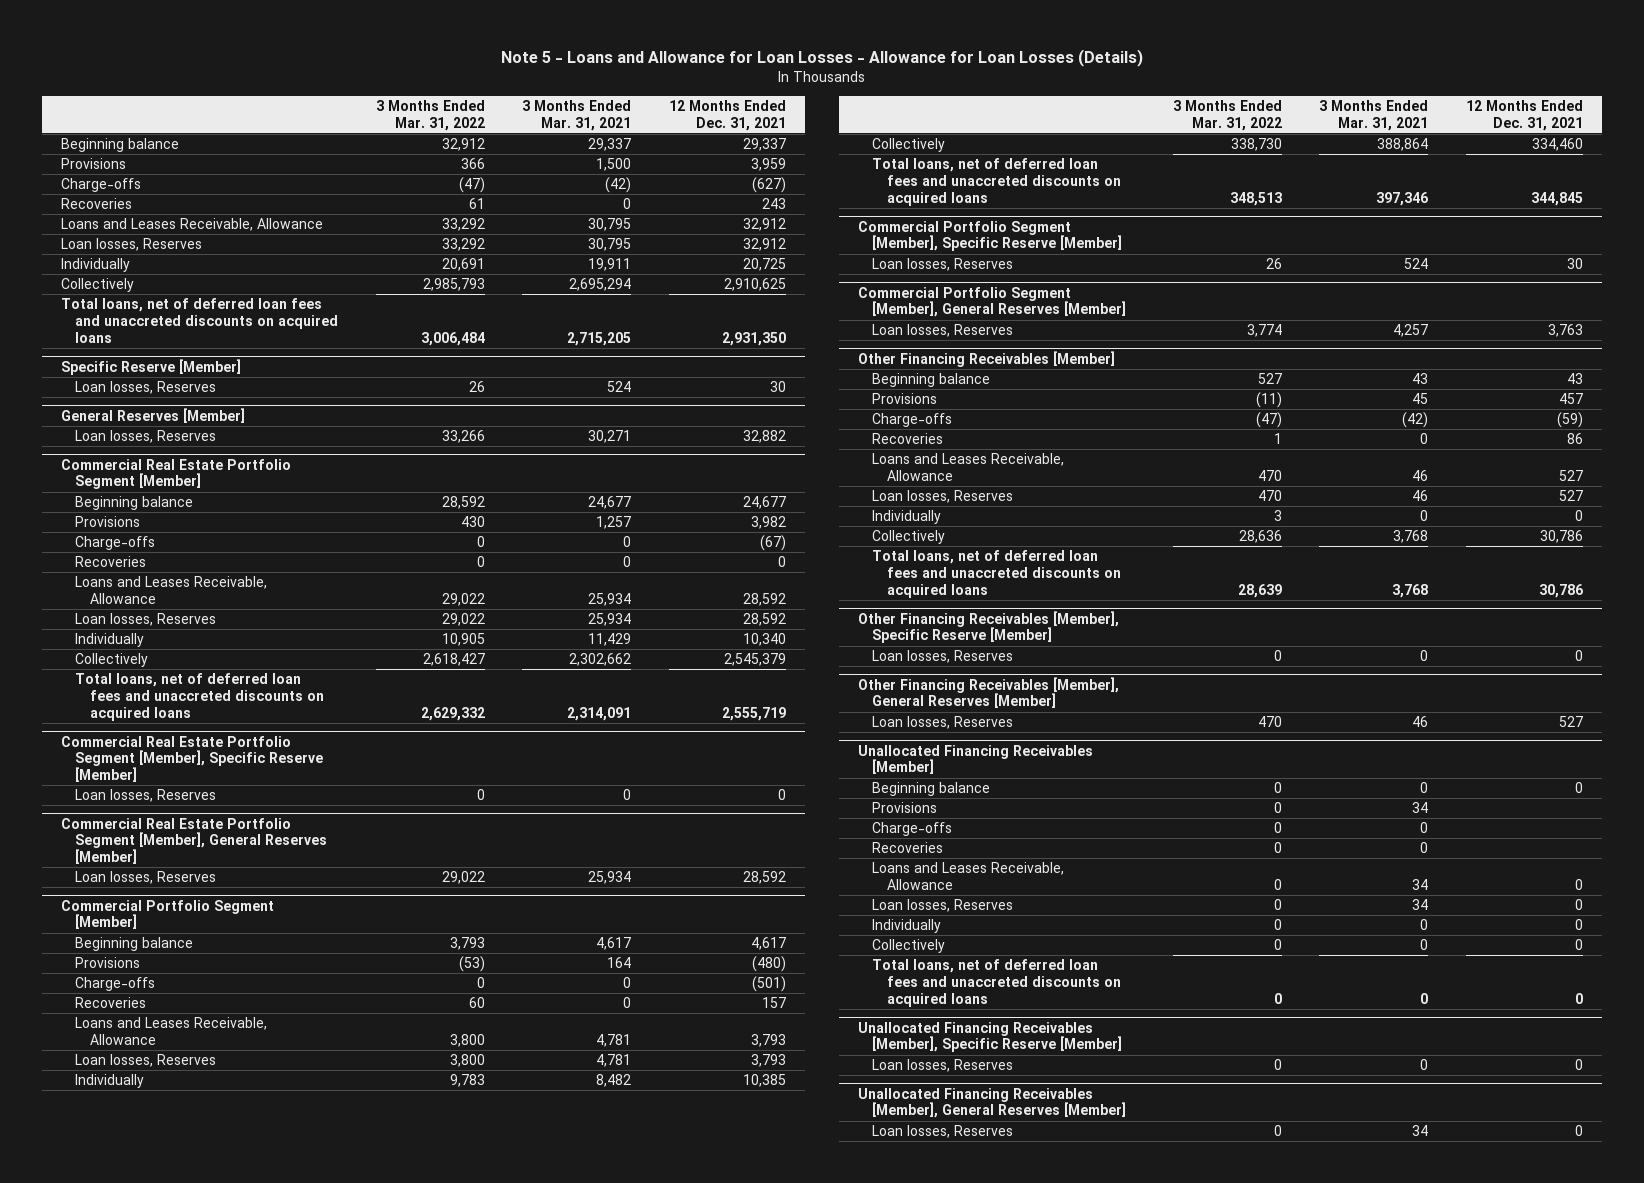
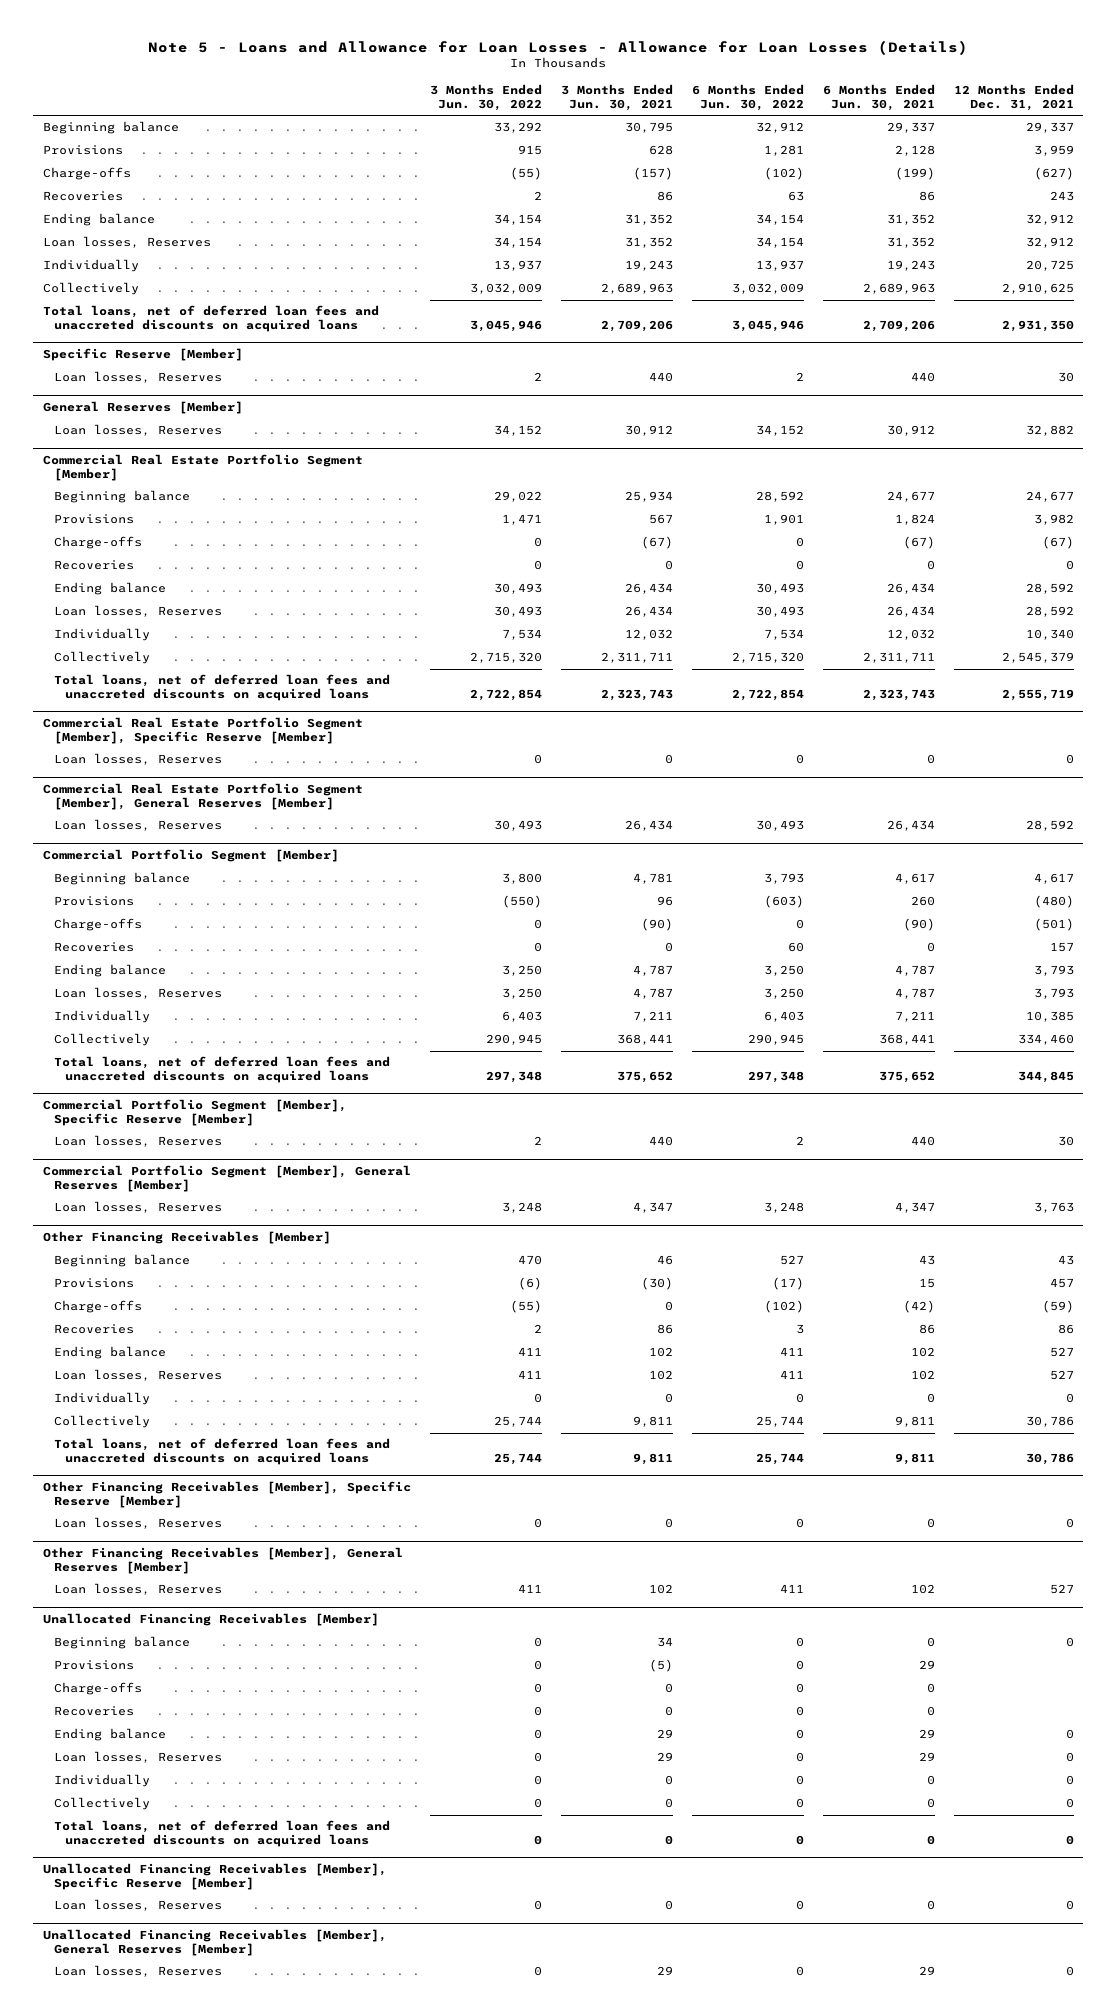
- | 3 Months Ended Mar. 31, 2022 | 3 Months Ended Mar. 31, 2021 | 12 Months Ended Dec. 31, 2021
+ | 3 Months Ended Jun. 30, 2022 | 3 Months Ended Jun. 30, 2021 | 6 Months Ended Jun. 30, 2022 | 6 Months Ended Jun. 30, 2021 | 12 Months Ended Dec. 31, 2021
- Loans and Leases Receivable, Allowance | 33,292 | 30,795 | 32,912
+ Ending balance | 34,154 | 31,352 | 34,154 | 31,352 | 32,912
@ Commercial Real Estate Portfolio Segment [Member]
- Loans and Leases Receivable, Allowance | 29,022 | 25,934 | 28,592
+ Ending balance | 30,493 | 26,434 | 30,493 | 26,434 | 28,592
@ Commercial Portfolio Segment [Member]
- Loans and Leases Receivable, Allowance | 3,800 | 4,781 | 3,793
+ Ending balance | 3,250 | 4,787 | 3,250 | 4,787 | 3,793
@ Other Financing Receivables [Member]
- Loans and Leases Receivable, Allowance | 470 | 46 | 527
+ Ending balance | 411 | 102 | 411 | 102 | 527
@ Unallocated Financing Receivables [Member]
- Loans and Leases Receivable, Allowance | 0 | 34 | 0
+ Ending balance | 0 | 29 | 0 | 29 | 0

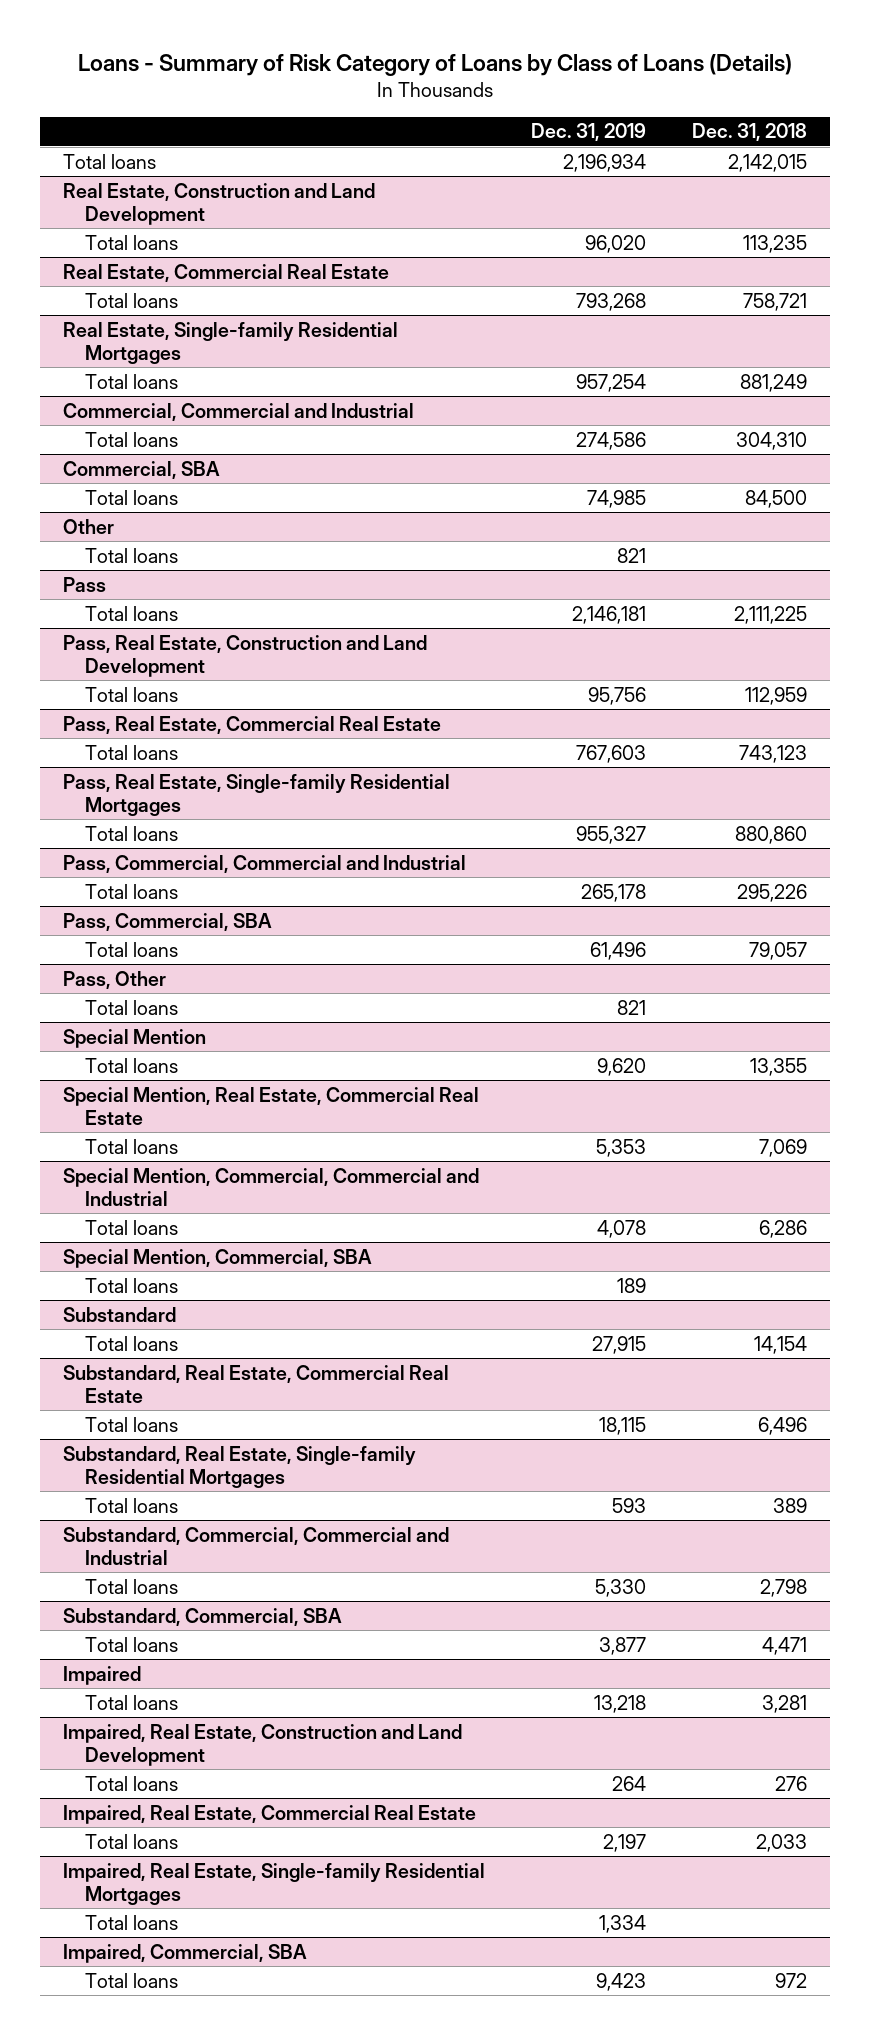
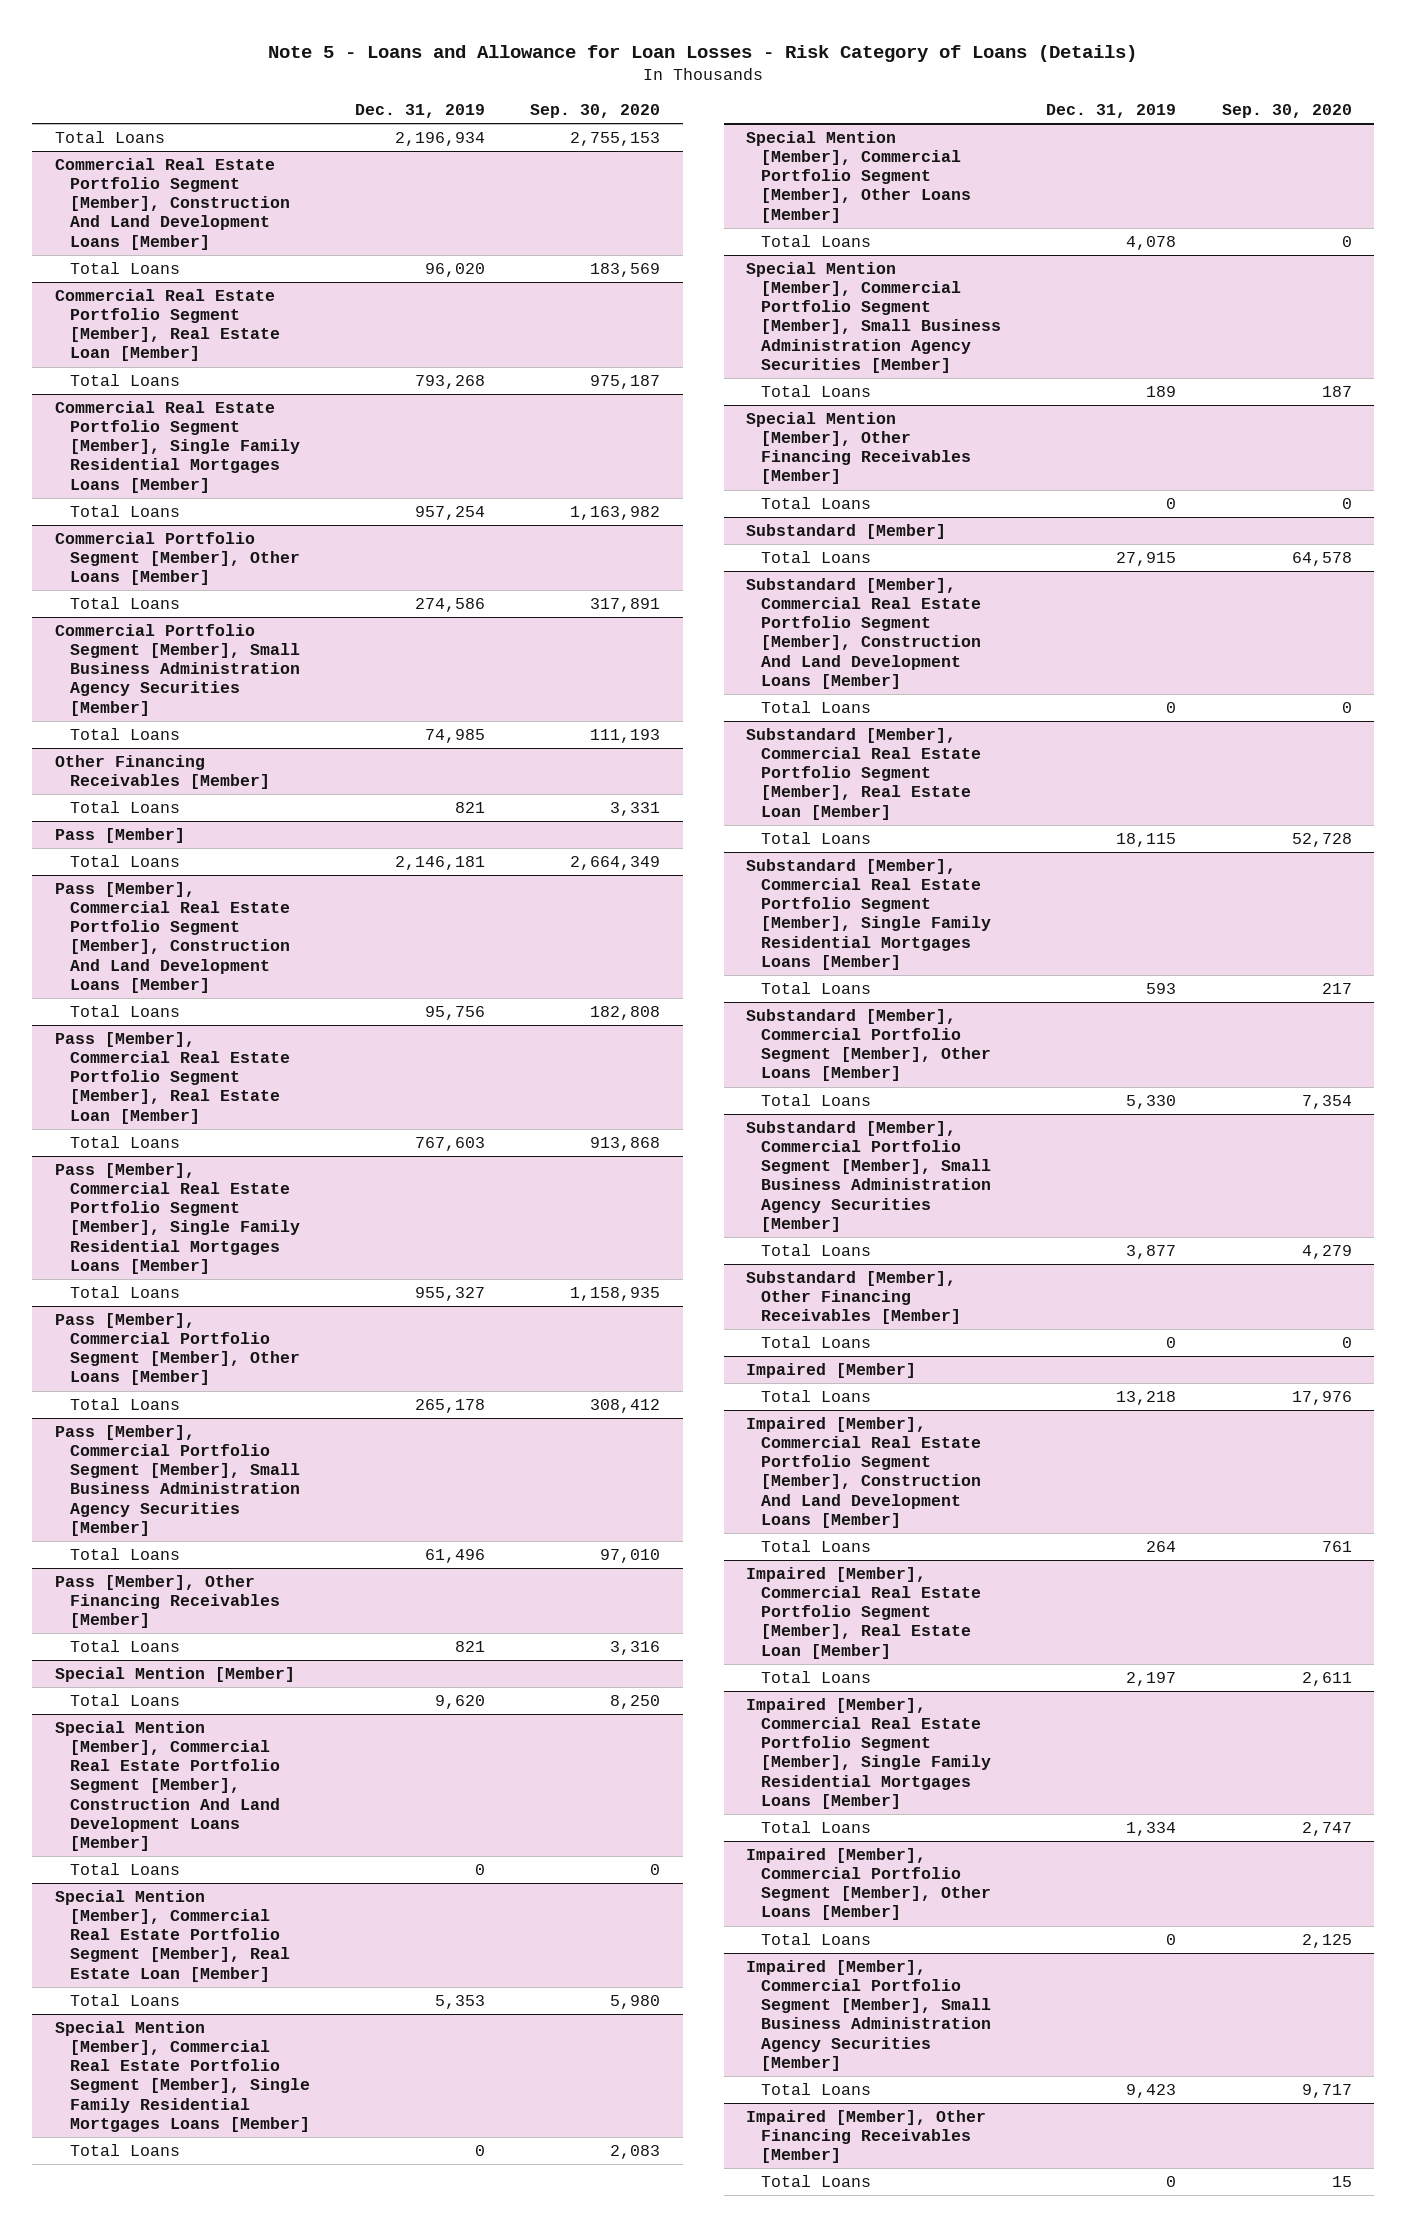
- Loans - Summary of Risk Category of Loans by Class of Loans (Details)
+ Note 5 - Loans and Allowance for Loan Losses - Risk Category of Loans (Details)
- | Dec. 31, 2019 | Dec. 31, 2018
+ | Dec. 31, 2019 | Sep. 30, 2020
- Total loans | 2,196,934 | 2,142,015
- Real Estate, Construction and Land Development
- Total loans | 96,020 | 113,235
- Real Estate, Commercial Real Estate
- Total loans | 793,268 | 758,721
- Real Estate, Single-family Residential Mortgages
- Total loans | 957,254 | 881,249
- Commercial, Commercial and Industrial
- Total loans | 274,586 | 304,310
- Commercial, SBA
- Total loans | 74,985 | 84,500
- Other
- Total loans | 821 |
- Pass
- Total loans | 2,146,181 | 2,111,225
- Pass, Real Estate, Construction and Land Development
- Total loans | 95,756 | 112,959
- Pass, Real Estate, Commercial Real Estate
- Total loans | 767,603 | 743,123
- Pass, Real Estate, Single-family Residential Mortgages
- Total loans | 955,327 | 880,860
- Pass, Commercial, Commercial and Industrial
- Total loans | 265,178 | 295,226
- Pass, Commercial, SBA
- Total loans | 61,496 | 79,057
- Pass, Other
- Total loans | 821 |
- Special Mention
- Total loans | 9,620 | 13,355
- Special Mention, Real Estate, Commercial Real Estate
- Total loans | 5,353 | 7,069
- Special Mention, Commercial, Commercial and Industrial
- Total loans | 4,078 | 6,286
- Special Mention, Commercial, SBA
- Total loans | 189 |
- Substandard
- Total loans | 27,915 | 14,154
- Substandard, Real Estate, Commercial Real Estate
- Total loans | 18,115 | 6,496
- Substandard, Real Estate, Single-family Residential Mortgages
- Total loans | 593 | 389
- Substandard, Commercial, Commercial and Industrial
- Total loans | 5,330 | 2,798
- Substandard, Commercial, SBA
- Total loans | 3,877 | 4,471
- Impaired
- Total loans | 13,218 | 3,281
- Impaired, Real Estate, Construction and Land Development
- Total loans | 264 | 276
- Impaired, Real Estate, Commercial Real Estate
- Total loans | 2,197 | 2,033
- Impaired, Real Estate, Single-family Residential Mortgages
- Total loans | 1,334 |
- Impaired, Commercial, SBA
- Total loans | 9,423 | 972
+ Total Loans | 2,196,934 | 2,755,153
+ Commercial Real Estate Portfolio Segment [Member], Construction And Land Development Loans [Member]
+ Total Loans | 96,020 | 183,569
+ Commercial Real Estate Portfolio Segment [Member], Real Estate Loan [Member]
+ Total Loans | 793,268 | 975,187
+ Commercial Real Estate Portfolio Segment [Member], Single Family Residential Mortgages Loans [Member]
+ Total Loans | 957,254 | 1,163,982
+ Commercial Portfolio Segment [Member], Other Loans [Member]
+ Total Loans | 274,586 | 317,891
+ Commercial Portfolio Segment [Member], Small Business Administration Agency Securities [Member]
+ Total Loans | 74,985 | 111,193
+ Other Financing Receivables [Member]
+ Total Loans | 821 | 3,331
+ Pass [Member]
+ Total Loans | 2,146,181 | 2,664,349
+ Pass [Member], Commercial Real Estate Portfolio Segment [Member], Construction And Land Development Loans [Member]
+ Total Loans | 95,756 | 182,808
+ Pass [Member], Commercial Real Estate Portfolio Segment [Member], Real Estate Loan [Member]
+ Total Loans | 767,603 | 913,868
+ Pass [Member], Commercial Real Estate Portfolio Segment [Member], Single Family Residential Mortgages Loans [Member]
+ Total Loans | 955,327 | 1,158,935
+ Pass [Member], Commercial Portfolio Segment [Member], Other Loans [Member]
+ Total Loans | 265,178 | 308,412
+ Pass [Member], Commercial Portfolio Segment [Member], Small Business Administration Agency Securities [Member]
+ Total Loans | 61,496 | 97,010
+ Pass [Member], Other Financing Receivables [Member]
+ Total Loans | 821 | 3,316
+ Special Mention [Member]
+ Total Loans | 9,620 | 8,250
+ Special Mention [Member], Commercial Real Estate Portfolio Segment [Member], Construction And Land Development Loans [Member]
+ Total Loans | 0 | 0
+ Special Mention [Member], Commercial Real Estate Portfolio Segment [Member], Real Estate Loan [Member]
+ Total Loans | 5,353 | 5,980
+ Special Mention [Member], Commercial Real Estate Portfolio Segment [Member], Single Family Residential Mortgages Loans [Member]
+ Total Loans | 0 | 2,083
+ Special Mention [Member], Commercial Portfolio Segment [Member], Other Loans [Member]
+ Total Loans | 4,078 | 0
+ Special Mention [Member], Commercial Portfolio Segment [Member], Small Business Administration Agency Securities [Member]
+ Total Loans | 189 | 187
+ Special Mention [Member], Other Financing Receivables [Member]
+ Total Loans | 0 | 0
+ Substandard [Member]
+ Total Loans | 27,915 | 64,578
+ Substandard [Member], Commercial Real Estate Portfolio Segment [Member], Construction And Land Development Loans [Member]
+ Total Loans | 0 | 0
+ Substandard [Member], Commercial Real Estate Portfolio Segment [Member], Real Estate Loan [Member]
+ Total Loans | 18,115 | 52,728
+ Substandard [Member], Commercial Real Estate Portfolio Segment [Member], Single Family Residential Mortgages Loans [Member]
+ Total Loans | 593 | 217
+ Substandard [Member], Commercial Portfolio Segment [Member], Other Loans [Member]
+ Total Loans | 5,330 | 7,354
+ Substandard [Member], Commercial Portfolio Segment [Member], Small Business Administration Agency Securities [Member]
+ Total Loans | 3,877 | 4,279
+ Substandard [Member], Other Financing Receivables [Member]
+ Total Loans | 0 | 0
+ Impaired [Member]
+ Total Loans | 13,218 | 17,976
+ Impaired [Member], Commercial Real Estate Portfolio Segment [Member], Construction And Land Development Loans [Member]
+ Total Loans | 264 | 761
+ Impaired [Member], Commercial Real Estate Portfolio Segment [Member], Real Estate Loan [Member]
+ Total Loans | 2,197 | 2,611
+ Impaired [Member], Commercial Real Estate Portfolio Segment [Member], Single Family Residential Mortgages Loans [Member]
+ Total Loans | 1,334 | 2,747
+ Impaired [Member], Commercial Portfolio Segment [Member], Other Loans [Member]
+ Total Loans | 0 | 2,125
+ Impaired [Member], Commercial Portfolio Segment [Member], Small Business Administration Agency Securities [Member]
+ Total Loans | 9,423 | 9,717
+ Impaired [Member], Other Financing Receivables [Member]
+ Total Loans | 0 | 15

